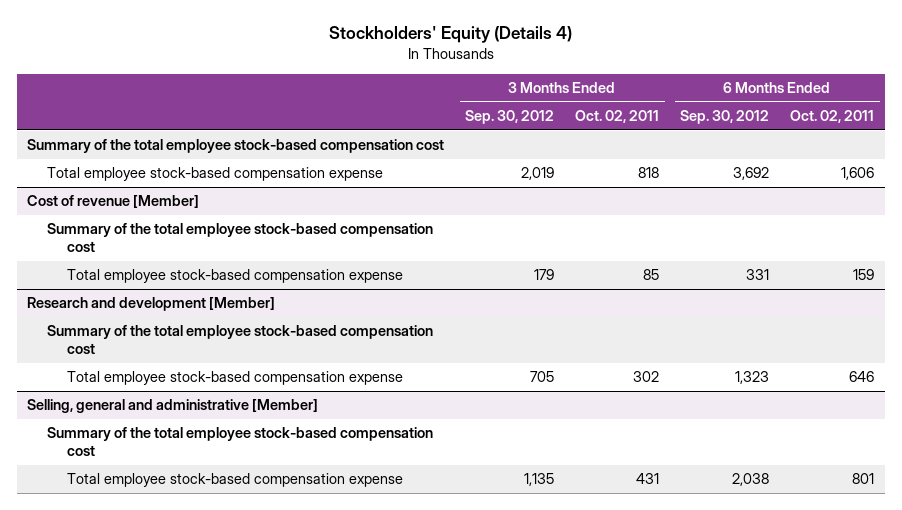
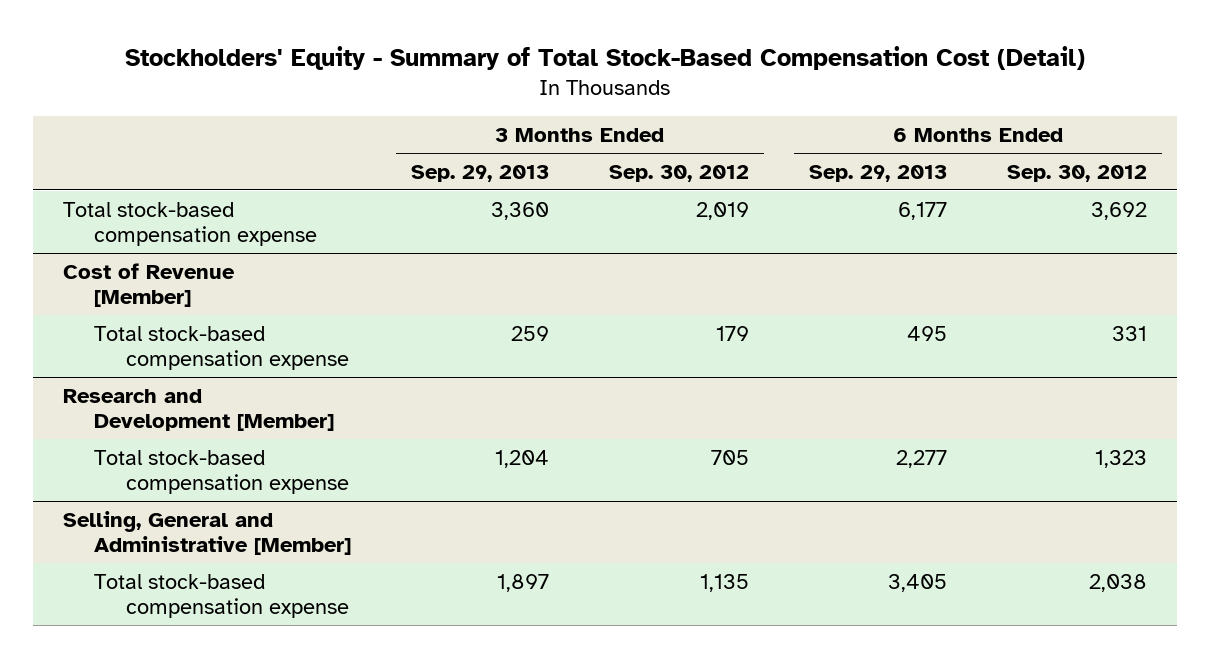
- Stockholders' Equity (Details 4)
+ Stockholders' Equity - Summary of Total Stock-Based Compensation Cost (Detail)
- | 3 Months Ended Sep. 30, 2012 | 3 Months Ended Oct. 02, 2011 | 6 Months Ended Sep. 30, 2012 | 6 Months Ended Oct. 02, 2011
+ | 3 Months Ended Sep. 29, 2013 | 3 Months Ended Sep. 30, 2012 | 6 Months Ended Sep. 29, 2013 | 6 Months Ended Sep. 30, 2012
- Summary of the total employee stock-based compensation cost
- Total employee stock-based compensation expense | 2,019 | 818 | 3,692 | 1,606
- Cost of revenue [Member]
- Summary of the total employee stock-based compensation cost
- Total employee stock-based compensation expense | 179 | 85 | 331 | 159
- Research and development [Member]
- Summary of the total employee stock-based compensation cost
- Total employee stock-based compensation expense | 705 | 302 | 1,323 | 646
- Selling, general and administrative [Member]
- Summary of the total employee stock-based compensation cost
- Total employee stock-based compensation expense | 1,135 | 431 | 2,038 | 801
+ Total stock-based compensation expense | 3,360 | 2,019 | 6,177 | 3,692
+ Cost of Revenue [Member]
+ Total stock-based compensation expense | 259 | 179 | 495 | 331
+ Research and Development [Member]
+ Total stock-based compensation expense | 1,204 | 705 | 2,277 | 1,323
+ Selling, General and Administrative [Member]
+ Total stock-based compensation expense | 1,897 | 1,135 | 3,405 | 2,038

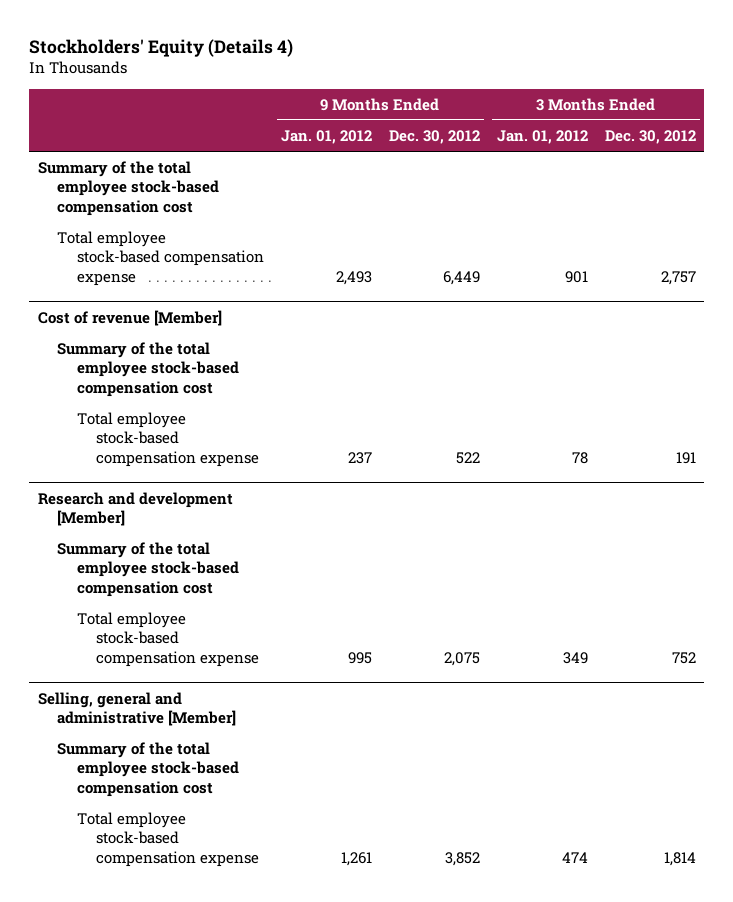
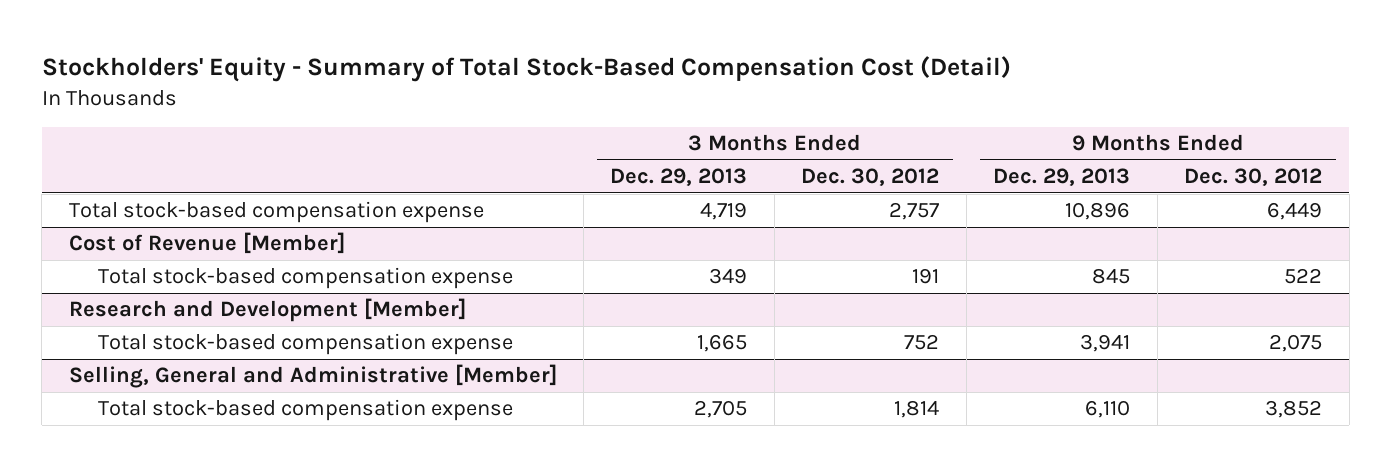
- Stockholders' Equity (Details 4)
+ Stockholders' Equity - Summary of Total Stock-Based Compensation Cost (Detail)
- | 9 Months Ended Jan. 01, 2012 | 9 Months Ended Dec. 30, 2012 | 3 Months Ended Jan. 01, 2012 | 3 Months Ended Dec. 30, 2012
+ | 3 Months Ended Dec. 29, 2013 | 3 Months Ended Dec. 30, 2012 | 9 Months Ended Dec. 29, 2013 | 9 Months Ended Dec. 30, 2012
- Summary of the total employee stock-based compensation cost
- Total employee stock-based compensation expense | 2,493 | 6,449 | 901 | 2,757
- Cost of revenue [Member]
- Summary of the total employee stock-based compensation cost
- Total employee stock-based compensation expense | 237 | 522 | 78 | 191
- Research and development [Member]
- Summary of the total employee stock-based compensation cost
- Total employee stock-based compensation expense | 995 | 2,075 | 349 | 752
- Selling, general and administrative [Member]
- Summary of the total employee stock-based compensation cost
- Total employee stock-based compensation expense | 1,261 | 3,852 | 474 | 1,814
+ Total stock-based compensation expense | 4,719 | 2,757 | 10,896 | 6,449
+ Cost of Revenue [Member]
+ Total stock-based compensation expense | 349 | 191 | 845 | 522
+ Research and Development [Member]
+ Total stock-based compensation expense | 1,665 | 752 | 3,941 | 2,075
+ Selling, General and Administrative [Member]
+ Total stock-based compensation expense | 2,705 | 1,814 | 6,110 | 3,852

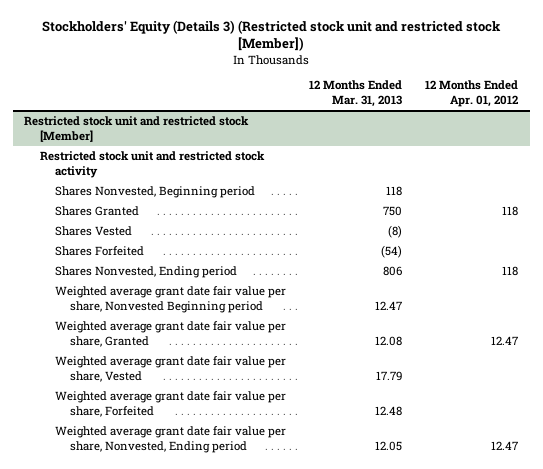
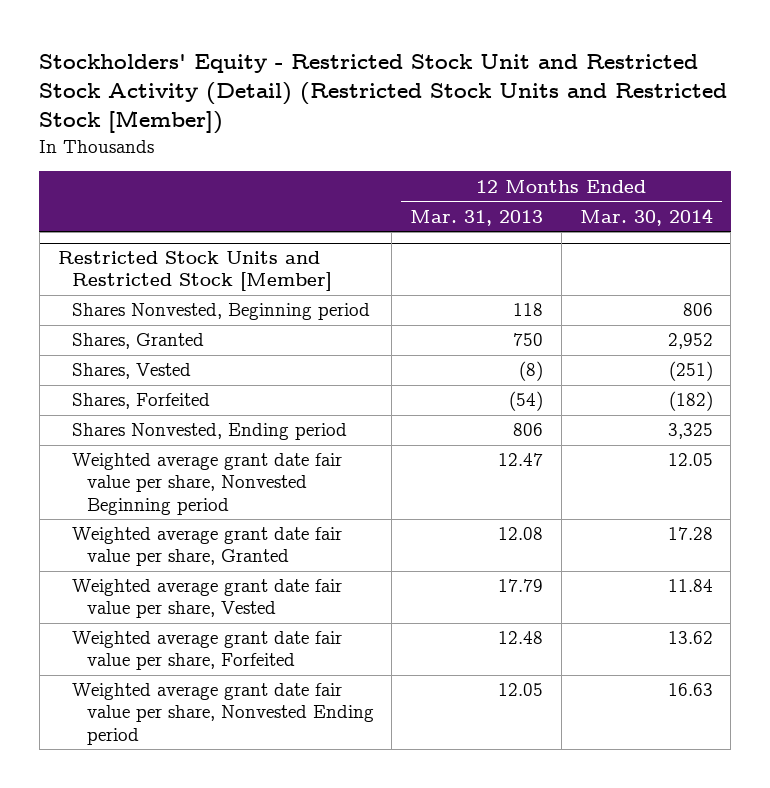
- Stockholders' Equity (Details 3) (Restricted stock unit and restricted stock [Member])
+ Stockholders' Equity - Restricted Stock Unit and Restricted Stock Activity (Detail) (Restricted Stock Units and Restricted Stock [Member])
- | 12 Months Ended Mar. 31, 2013 | 12 Months Ended Apr. 01, 2012
+ | 12 Months Ended Mar. 31, 2013 | 12 Months Ended Mar. 30, 2014
- Restricted stock unit and restricted stock [Member]
- Restricted stock unit and restricted stock activity
+ Restricted Stock Units and Restricted Stock [Member]
- Shares Granted | 750 | 118
- Shares Vested | (8) |
- Shares Forfeited | (54) |
+ Shares, Granted | 750 | 2,952
+ Shares, Vested | (8) | (251)
+ Shares, Forfeited | (54) | (182)
- Weighted average grant date fair value per share, Nonvested, Ending period | 12.05 | 12.47
+ Weighted average grant date fair value per share, Nonvested Ending period | 12.05 | 16.63

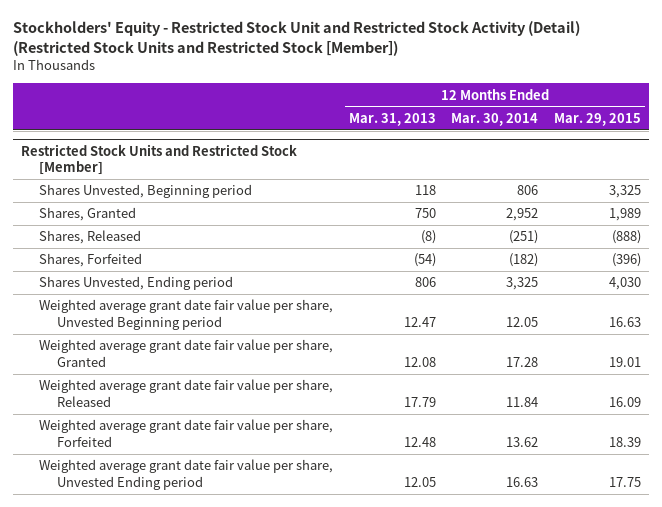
- | 12 Months Ended Mar. 31, 2013 | 12 Months Ended Mar. 30, 2014
+ | 12 Months Ended Mar. 31, 2013 | 12 Months Ended Mar. 30, 2014 | 12 Months Ended Mar. 29, 2015
@ Restricted Stock Units and Restricted Stock [Member]
- Shares Nonvested, Beginning period | 118 | 806
+ Shares Unvested, Beginning period | 118 | 806 | 3,325
- Shares, Vested | (8) | (251)
+ Shares, Released | (8) | (251) | (888)
- Shares Nonvested, Ending period | 806 | 3,325
- Weighted average grant date fair value per share, Nonvested Beginning period | 12.47 | 12.05
+ Shares Unvested, Ending period | 806 | 3,325 | 4,030
+ Weighted average grant date fair value per share, Unvested Beginning period | 12.47 | 12.05 | 16.63
- Weighted average grant date fair value per share, Vested | 17.79 | 11.84
+ Weighted average grant date fair value per share, Released | 17.79 | 11.84 | 16.09
- Weighted average grant date fair value per share, Nonvested Ending period | 12.05 | 16.63
+ Weighted average grant date fair value per share, Unvested Ending period | 12.05 | 16.63 | 17.75

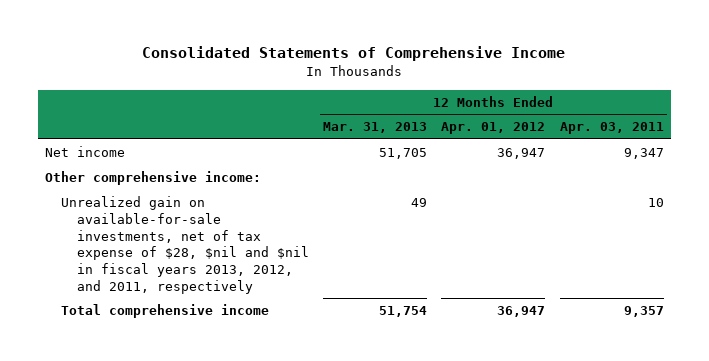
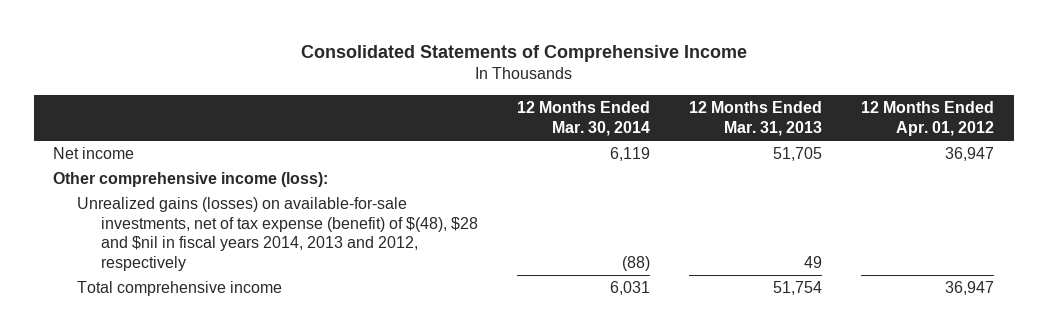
- | 12 Months Ended Mar. 31, 2013 | 12 Months Ended Apr. 01, 2012 | 12 Months Ended Apr. 03, 2011
+ | 12 Months Ended Mar. 30, 2014 | 12 Months Ended Mar. 31, 2013 | 12 Months Ended Apr. 01, 2012
- Other comprehensive income:
- Unrealized gain on available-for-sale investments, net of tax expense of $28, $nil and $nil in fiscal years 2013, 2012, and 2011, respectively | 49 | | 10
+ Other comprehensive income (loss):
+ Unrealized gains (losses) on available-for-sale investments, net of tax expense (benefit) of $(48), $28 and $nil in fiscal years 2014, 2013 and 2012, respectively | (88) | 49 |

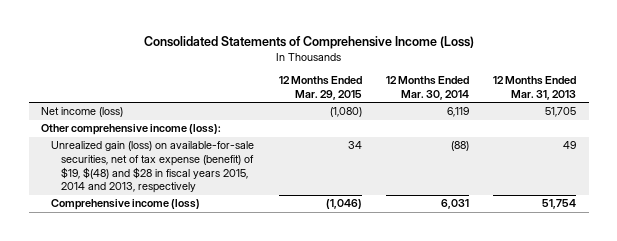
- Consolidated Statements of Comprehensive Income
+ Consolidated Statements of Comprehensive Income (Loss)
- | 12 Months Ended Mar. 30, 2014 | 12 Months Ended Mar. 31, 2013 | 12 Months Ended Apr. 01, 2012
+ | 12 Months Ended Mar. 29, 2015 | 12 Months Ended Mar. 30, 2014 | 12 Months Ended Mar. 31, 2013
- Net income | 6,119 | 51,705 | 36,947
+ Net income (loss) | (1,080) | 6,119 | 51,705
- Unrealized gains (losses) on available-for-sale investments, net of tax expense (benefit) of $(48), $28 and $nil in fiscal years 2014, 2013 and 2012, respectively | (88) | 49 |
- Total comprehensive income | 6,031 | 51,754 | 36,947
+ Unrealized gain (loss) on available-for-sale securities, net of tax expense (benefit) of $19, $(48) and $28 in fiscal years 2015, 2014 and 2013, respectively | 34 | (88) | 49
+ Comprehensive income (loss) | (1,046) | 6,031 | 51,754

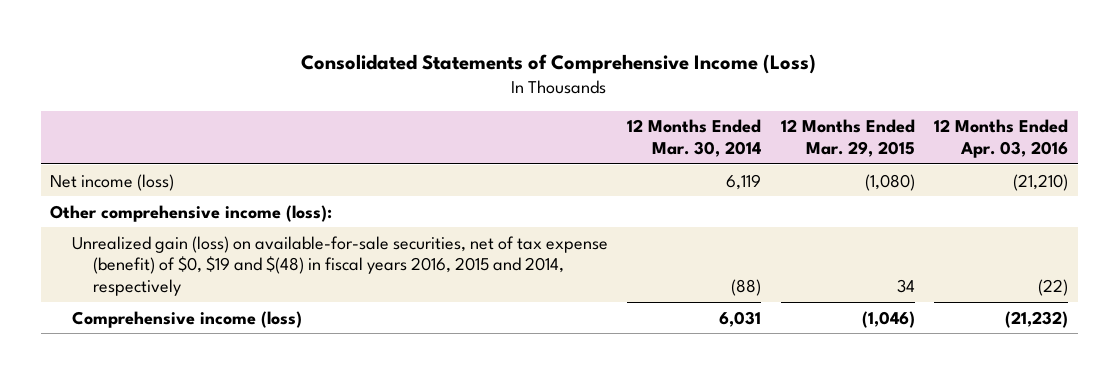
- | 12 Months Ended Mar. 29, 2015 | 12 Months Ended Mar. 30, 2014 | 12 Months Ended Mar. 31, 2013
+ | 12 Months Ended Mar. 30, 2014 | 12 Months Ended Mar. 29, 2015 | 12 Months Ended Apr. 03, 2016
- Unrealized gain (loss) on available-for-sale securities, net of tax expense (benefit) of $19, $(48) and $28 in fiscal years 2015, 2014 and 2013, respectively | 34 | (88) | 49
+ Unrealized gain (loss) on available-for-sale securities, net of tax expense (benefit) of $0, $19 and $(48) in fiscal years 2016, 2015 and 2014, respectively | (88) | 34 | (22)

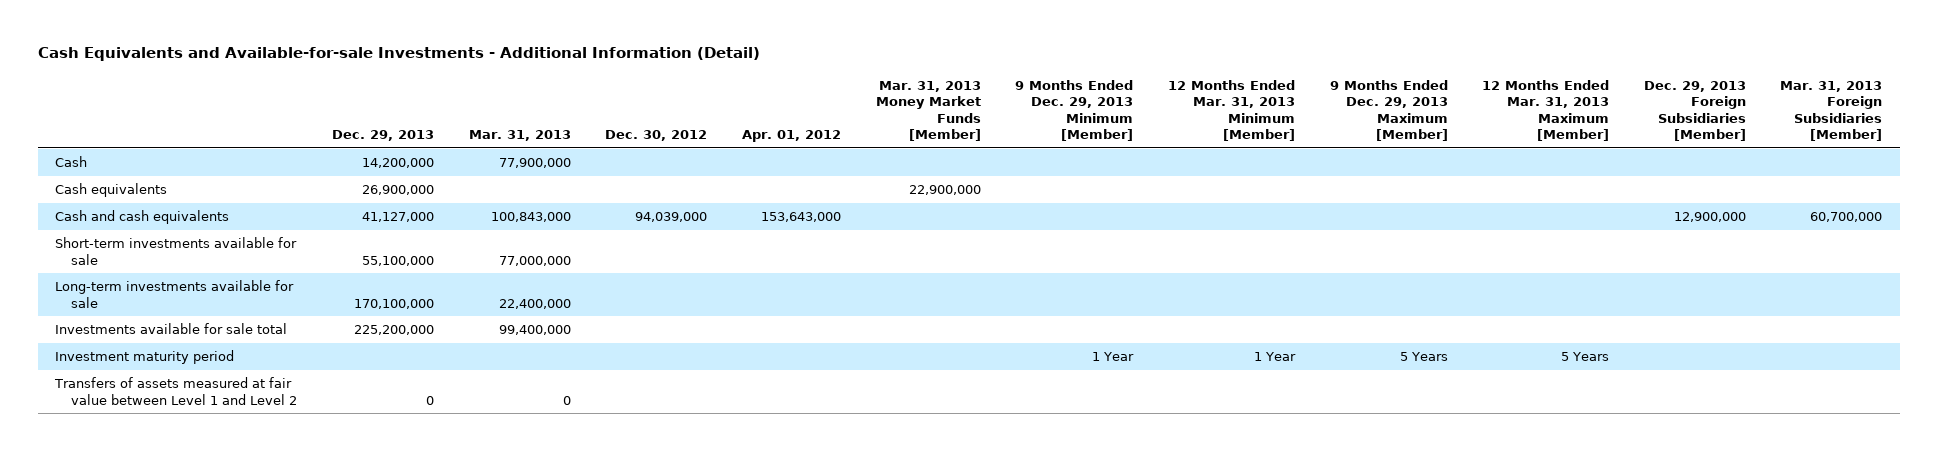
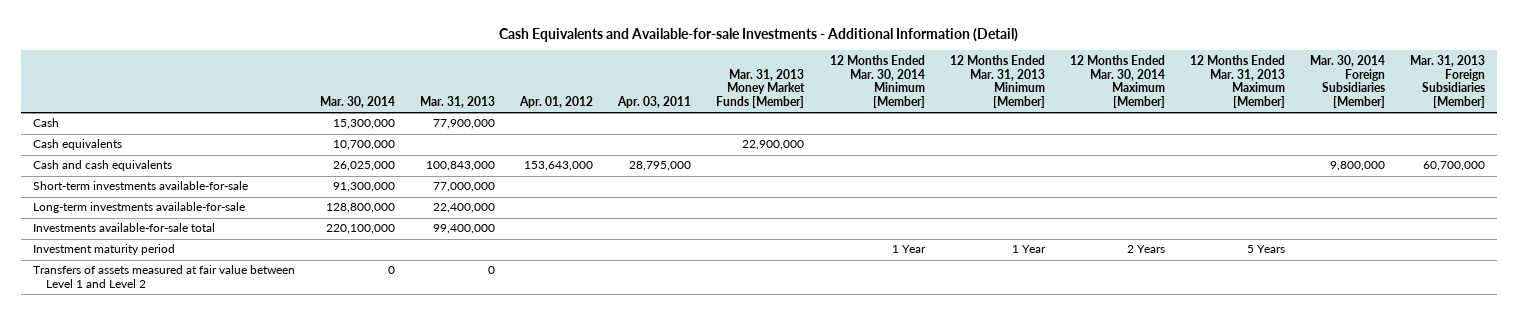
- | Dec. 29, 2013 | Mar. 31, 2013 | Dec. 30, 2012 | Apr. 01, 2012 | Mar. 31, 2013 Money Market Funds [Member] | 9 Months Ended Dec. 29, 2013 Minimum [Member] | 12 Months Ended Mar. 31, 2013 Minimum [Member] | 9 Months Ended Dec. 29, 2013 Maximum [Member] | 12 Months Ended Mar. 31, 2013 Maximum [Member] | Dec. 29, 2013 Foreign Subsidiaries [Member] | Mar. 31, 2013 Foreign Subsidiaries [Member]
+ | Mar. 30, 2014 | Mar. 31, 2013 | Apr. 01, 2012 | Apr. 03, 2011 | Mar. 31, 2013 Money Market Funds [Member] | 12 Months Ended Mar. 30, 2014 Minimum [Member] | 12 Months Ended Mar. 31, 2013 Minimum [Member] | 12 Months Ended Mar. 30, 2014 Maximum [Member] | 12 Months Ended Mar. 31, 2013 Maximum [Member] | Mar. 30, 2014 Foreign Subsidiaries [Member] | Mar. 31, 2013 Foreign Subsidiaries [Member]
- Short-term investments available for sale | 55,100,000 | 77,000,000 | | | | | | | | |
- Long-term investments available for sale | 170,100,000 | 22,400,000 | | | | | | | | |
- Investments available for sale total | 225,200,000 | 99,400,000 | | | | | | | | |
+ Short-term investments available-for-sale | 91,300,000 | 77,000,000 | | | | | | | | |
+ Long-term investments available-for-sale | 128,800,000 | 22,400,000 | | | | | | | | |
+ Investments available-for-sale total | 220,100,000 | 99,400,000 | | | | | | | | |

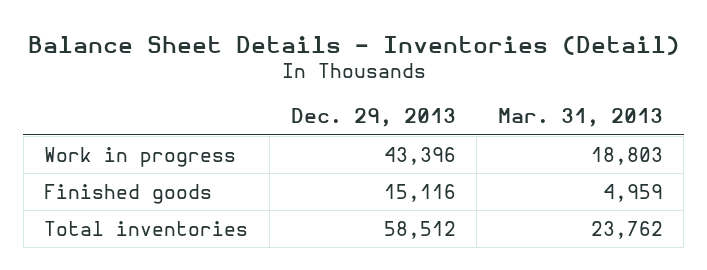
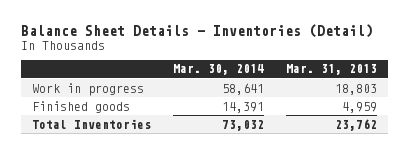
- | Dec. 29, 2013 | Mar. 31, 2013
+ | Mar. 30, 2014 | Mar. 31, 2013
- Total inventories | 58,512 | 23,762
+ Total Inventories | 73,032 | 23,762

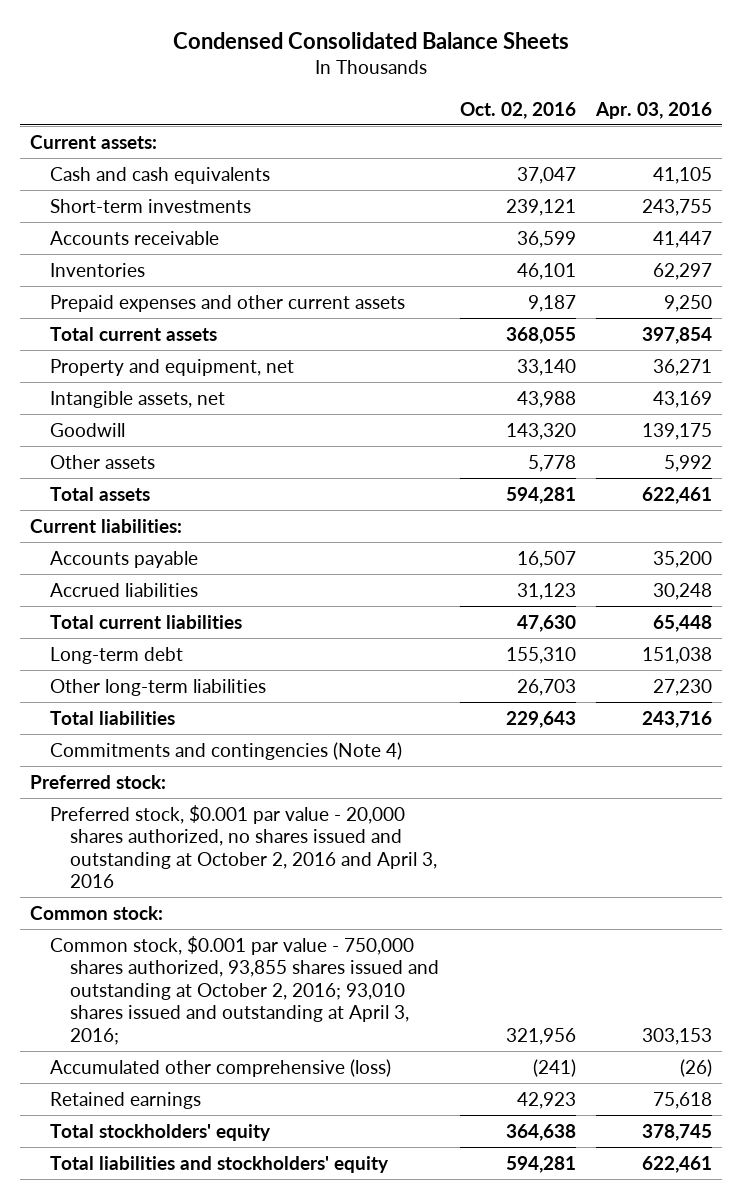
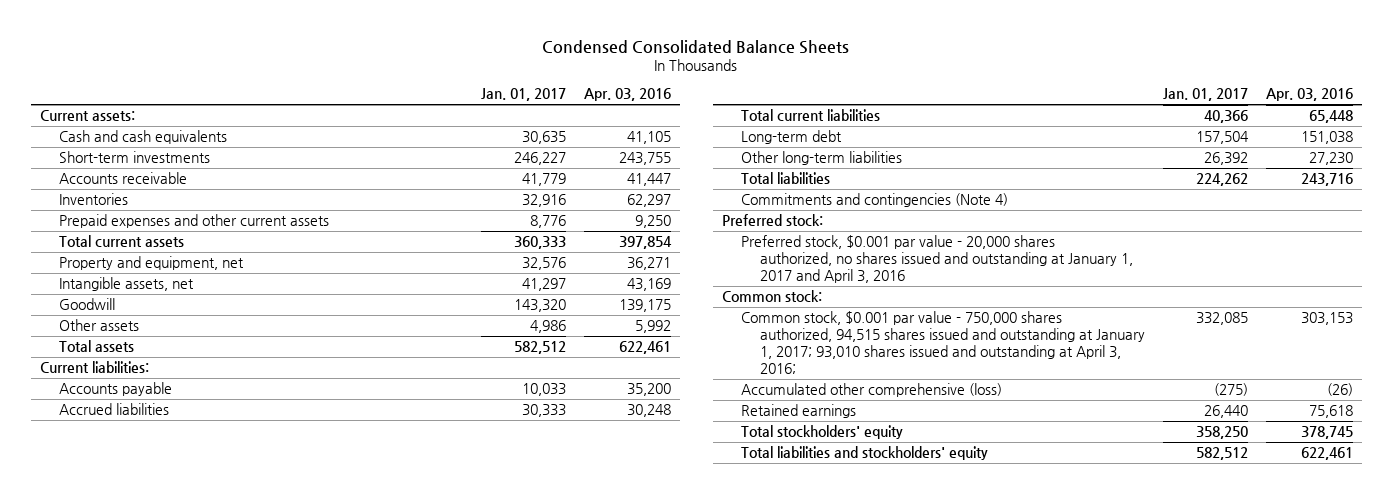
- | Oct. 02, 2016 | Apr. 03, 2016
+ | Jan. 01, 2017 | Apr. 03, 2016
- Preferred stock, $0.001 par value - 20,000 shares authorized, no shares issued and outstanding at October 2, 2016 and April 3, 2016
+ Preferred stock, $0.001 par value - 20,000 shares authorized, no shares issued and outstanding at January 1, 2017 and April 3, 2016
- Common stock, $0.001 par value - 750,000 shares authorized, 93,855 shares issued and outstanding at October 2, 2016; 93,010 shares issued and outstanding at April 3, 2016; | 321,956 | 303,153
+ Common stock, $0.001 par value - 750,000 shares authorized, 94,515 shares issued and outstanding at January 1, 2017; 93,010 shares issued and outstanding at April 3, 2016; | 332,085 | 303,153

